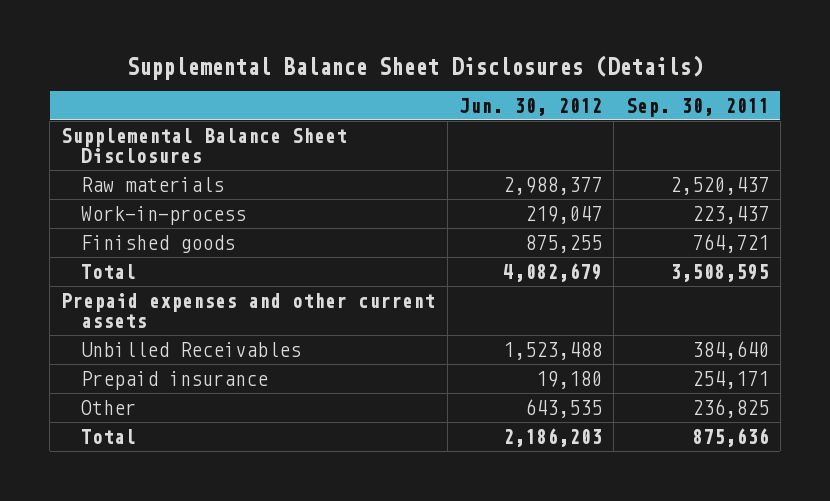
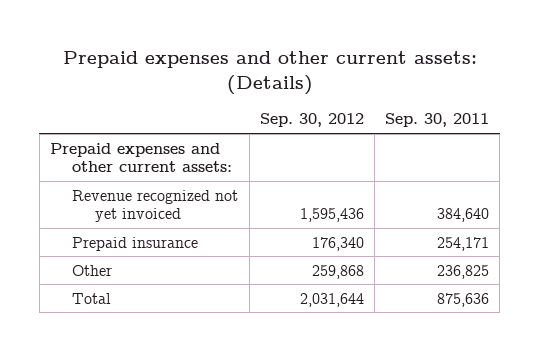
- Supplemental Balance Sheet Disclosures (Details)
+ Prepaid expenses and other current assets: (Details)
- | Jun. 30, 2012 | Sep. 30, 2011
+ | Sep. 30, 2012 | Sep. 30, 2011
- Supplemental Balance Sheet Disclosures
- Raw materials | 2,988,377 | 2,520,437
- Work-in-process | 219,047 | 223,437
- Finished goods | 875,255 | 764,721
- Total | 4,082,679 | 3,508,595
- Prepaid expenses and other current assets
- Unbilled Receivables | 1,523,488 | 384,640
+ Prepaid expenses and other current assets:
+ Revenue recognized not yet invoiced | 1,595,436 | 384,640

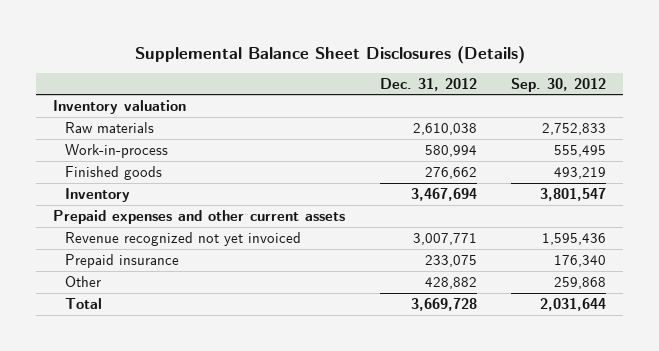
- Prepaid expenses and other current assets: (Details)
+ Supplemental Balance Sheet Disclosures (Details)
- | Sep. 30, 2012 | Sep. 30, 2011
+ | Dec. 31, 2012 | Sep. 30, 2012
- Prepaid expenses and other current assets:
+ Inventory valuation
+ Raw materials | 2,610,038 | 2,752,833
+ Work-in-process | 580,994 | 555,495
+ Finished goods | 276,662 | 493,219
+ Inventory | 3,467,694 | 3,801,547
+ Prepaid expenses and other current assets

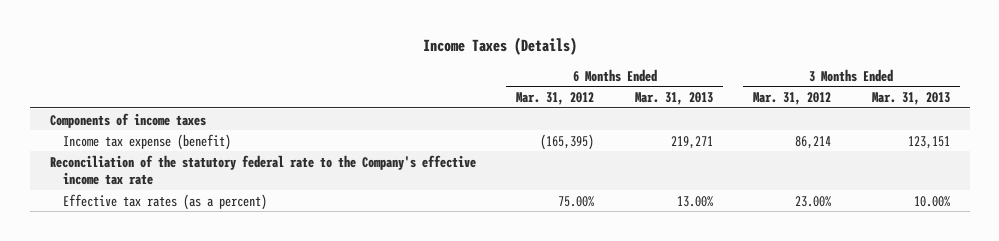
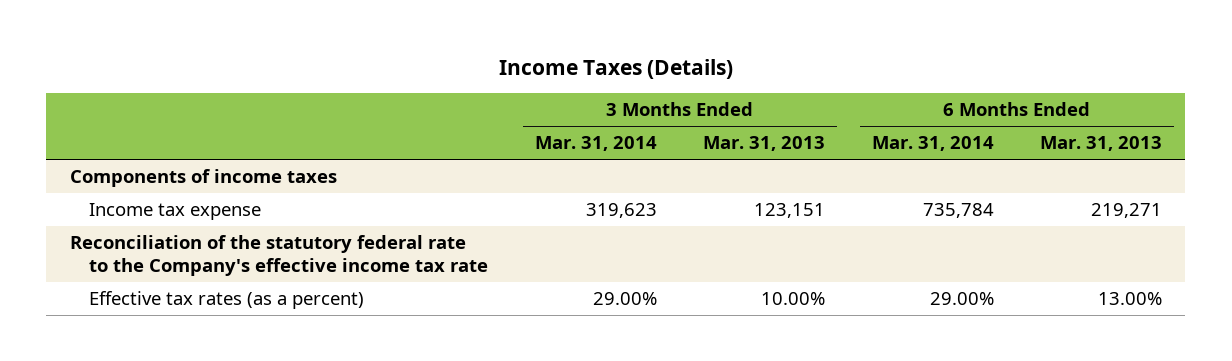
- | 6 Months Ended Mar. 31, 2012 | 6 Months Ended Mar. 31, 2013 | 3 Months Ended Mar. 31, 2012 | 3 Months Ended Mar. 31, 2013
+ | 3 Months Ended Mar. 31, 2014 | 3 Months Ended Mar. 31, 2013 | 6 Months Ended Mar. 31, 2014 | 6 Months Ended Mar. 31, 2013
- Income tax expense (benefit) | (165,395) | 219,271 | 86,214 | 123,151
+ Income tax expense | 319,623 | 123,151 | 735,784 | 219,271

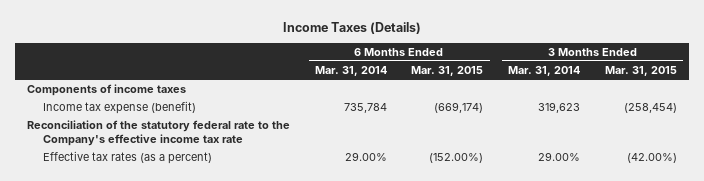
- | 3 Months Ended Mar. 31, 2014 | 3 Months Ended Mar. 31, 2013 | 6 Months Ended Mar. 31, 2014 | 6 Months Ended Mar. 31, 2013
+ | 6 Months Ended Mar. 31, 2014 | 6 Months Ended Mar. 31, 2015 | 3 Months Ended Mar. 31, 2014 | 3 Months Ended Mar. 31, 2015
- Income tax expense | 319,623 | 123,151 | 735,784 | 219,271
+ Income tax expense (benefit) | 735,784 | (669,174) | 319,623 | (258,454)

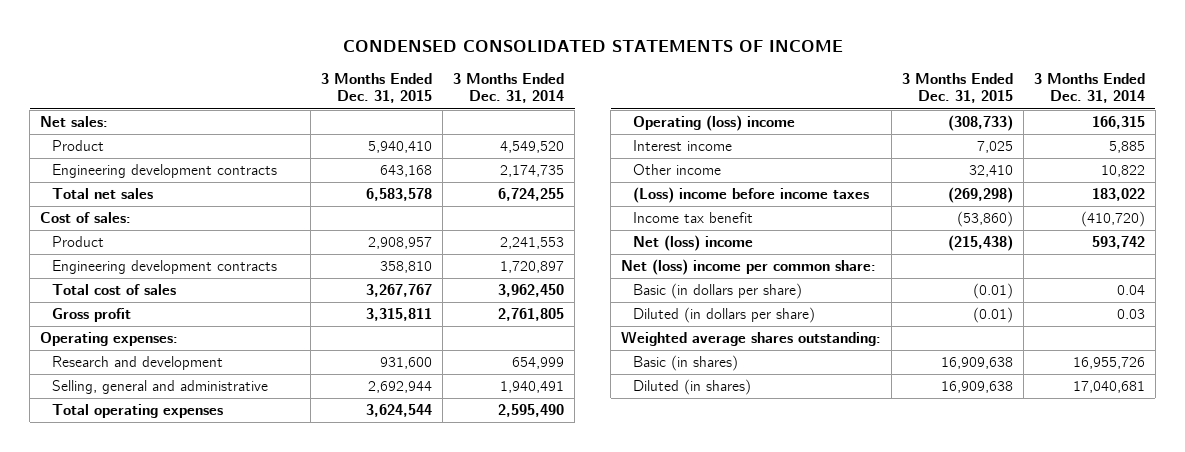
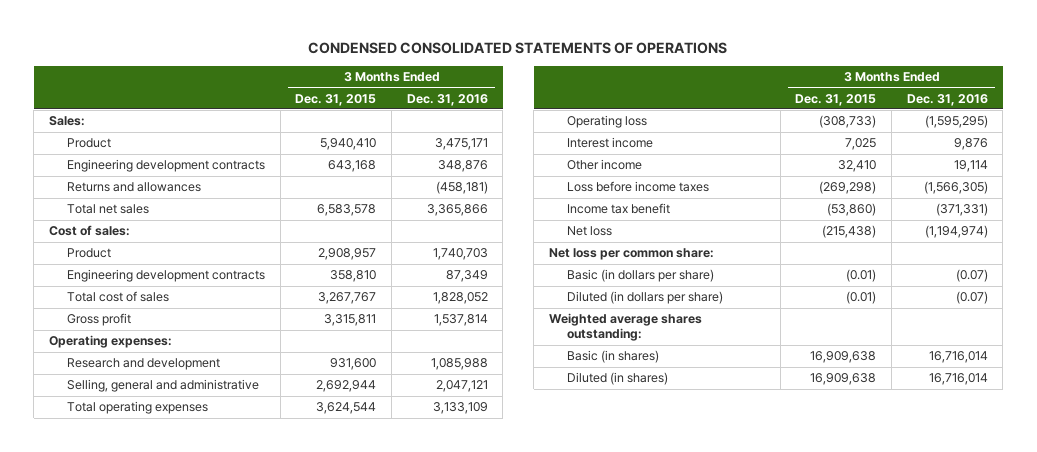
- CONDENSED CONSOLIDATED STATEMENTS OF INCOME
+ CONDENSED CONSOLIDATED STATEMENTS OF OPERATIONS
- | 3 Months Ended Dec. 31, 2015 | 3 Months Ended Dec. 31, 2014
+ | 3 Months Ended Dec. 31, 2015 | 3 Months Ended Dec. 31, 2016
- Net sales:
+ Sales:
+ Returns and allowances | | (458,181)
- Operating (loss) income | (308,733) | 166,315
+ Operating loss | (308,733) | (1,595,295)
- (Loss) income before income taxes | (269,298) | 183,022
+ Loss before income taxes | (269,298) | (1,566,305)
- Net (loss) income | (215,438) | 593,742
- Net (loss) income per common share:
+ Net loss | (215,438) | (1,194,974)
+ Net loss per common share:

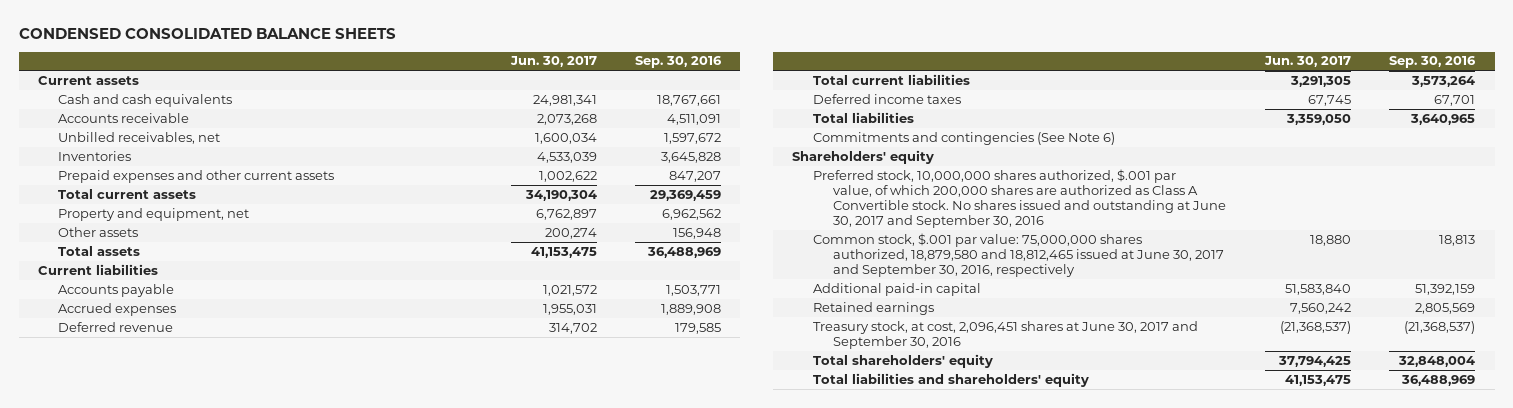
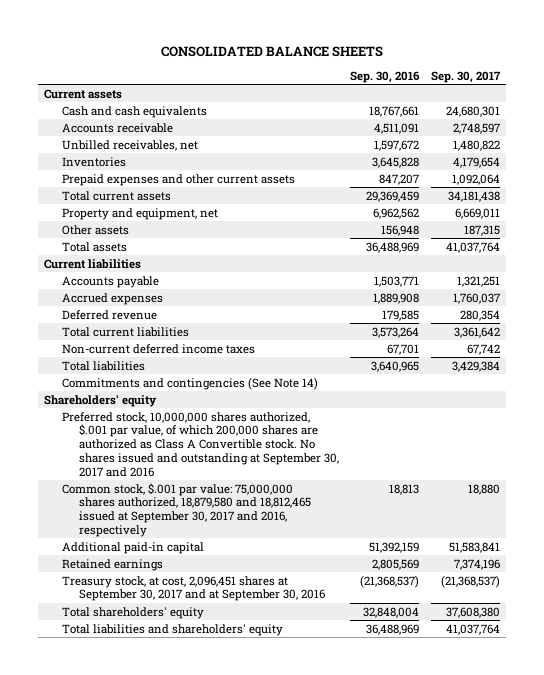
- CONDENSED CONSOLIDATED BALANCE SHEETS
+ CONSOLIDATED BALANCE SHEETS
- | Jun. 30, 2017 | Sep. 30, 2016
+ | Sep. 30, 2016 | Sep. 30, 2017
- Deferred income taxes | 67,745 | 67,701
+ Non-current deferred income taxes | 67,701 | 67,742
- Commitments and contingencies (See Note 6)
+ Commitments and contingencies (See Note 14)
- Preferred stock, 10,000,000 shares authorized, $.001 par value, of which 200,000 shares are authorized as Class A Convertible stock. No shares issued and outstanding at June 30, 2017 and September 30, 2016
- Common stock, $.001 par value: 75,000,000 shares authorized, 18,879,580 and 18,812,465 issued at June 30, 2017 and September 30, 2016, respectively | 18,880 | 18,813
+ Preferred stock, 10,000,000 shares authorized, $.001 par value, of which 200,000 shares are authorized as Class A Convertible stock. No shares issued and outstanding at September 30, 2017 and 2016
+ Common stock, $.001 par value: 75,000,000 shares authorized, 18,879,580 and 18,812,465 issued at September 30, 2017 and 2016, respectively | 18,813 | 18,880
- Treasury stock, at cost, 2,096,451 shares at June 30, 2017 and September 30, 2016 | (21,368,537) | (21,368,537)
+ Treasury stock, at cost, 2,096,451 shares at September 30, 2017 and at September 30, 2016 | (21,368,537) | (21,368,537)

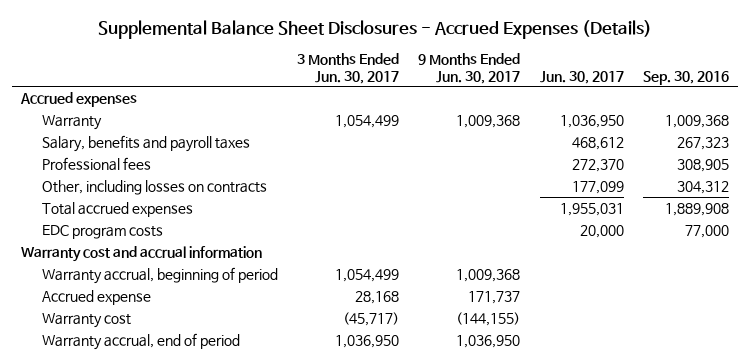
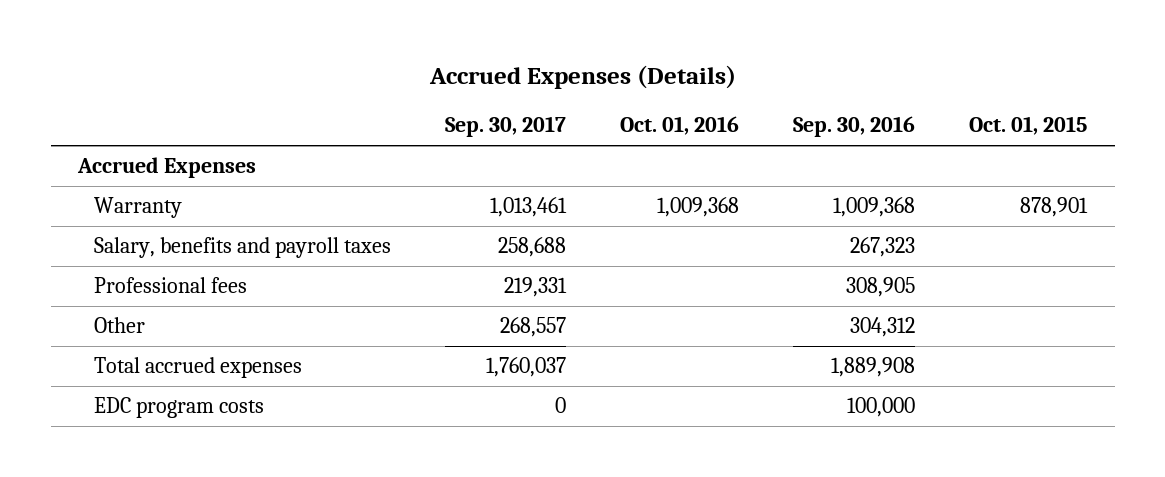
- Supplemental Balance Sheet Disclosures - Accrued Expenses (Details)
+ Accrued Expenses (Details)
- | 3 Months Ended Jun. 30, 2017 | 9 Months Ended Jun. 30, 2017 | Jun. 30, 2017 | Sep. 30, 2016
+ | Sep. 30, 2017 | Oct. 01, 2016 | Sep. 30, 2016 | Oct. 01, 2015
- Accrued expenses
+ Accrued Expenses
- Other, including losses on contracts | | | 177,099 | 304,312
+ Other | 268,557 | | 304,312 |
- EDC program costs | | | 20,000 | 77,000
- Warranty cost and accrual information
- Warranty accrual, beginning of period | 1,054,499 | 1,009,368 | |
- Accrued expense | 28,168 | 171,737 | |
- Warranty cost | (45,717) | (144,155) | |
- Warranty accrual, end of period | 1,036,950 | 1,036,950 | |
+ EDC program costs | 0 | | 100,000 |

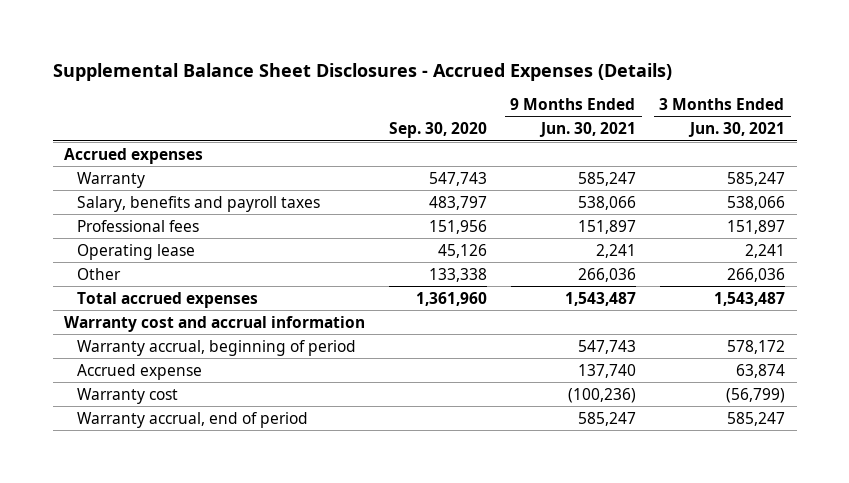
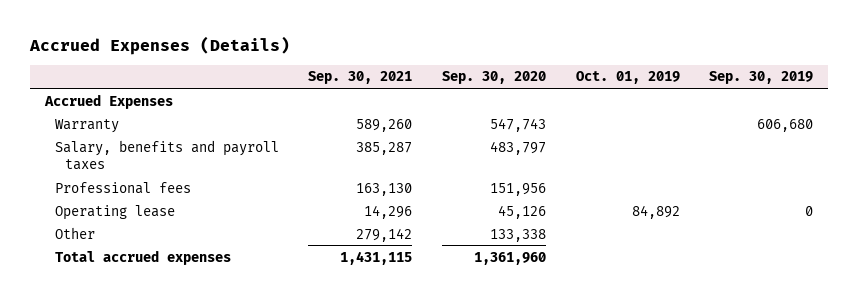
- Supplemental Balance Sheet Disclosures - Accrued Expenses (Details)
+ Accrued Expenses (Details)
- | Sep. 30, 2020 | 9 Months Ended Jun. 30, 2021 | 3 Months Ended Jun. 30, 2021
+ | Sep. 30, 2021 | Sep. 30, 2020 | Oct. 01, 2019 | Sep. 30, 2019
- Accrued expenses
+ Accrued Expenses
- Warranty cost and accrual information
- Warranty accrual, beginning of period | | 547,743 | 578,172
- Accrued expense | | 137,740 | 63,874
- Warranty cost | | (100,236) | (56,799)
- Warranty accrual, end of period | | 585,247 | 585,247

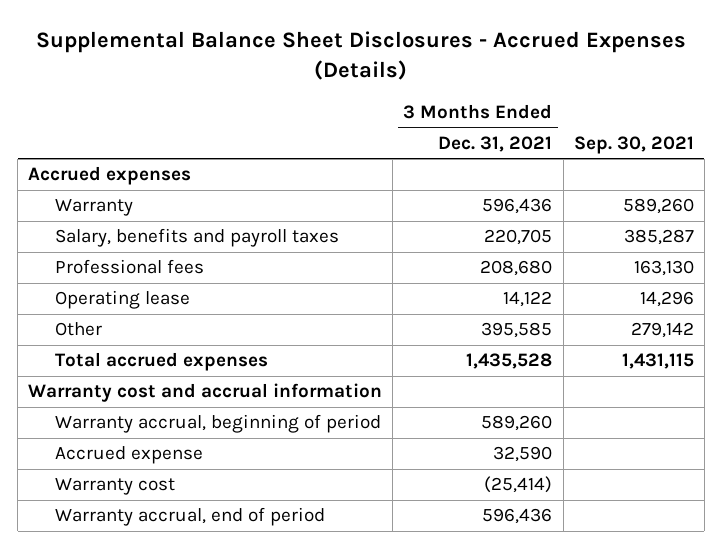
- Accrued Expenses (Details)
+ Supplemental Balance Sheet Disclosures - Accrued Expenses (Details)
- | Sep. 30, 2021 | Sep. 30, 2020 | Oct. 01, 2019 | Sep. 30, 2019
+ | 3 Months Ended Dec. 31, 2021 | Sep. 30, 2021
- Accrued Expenses
+ Accrued expenses
+ Warranty cost and accrual information
+ Warranty accrual, beginning of period | 589,260 |
+ Accrued expense | 32,590 |
+ Warranty cost | (25,414) |
+ Warranty accrual, end of period | 596,436 |

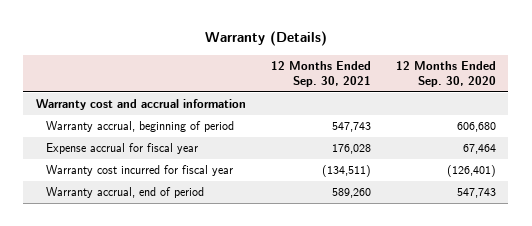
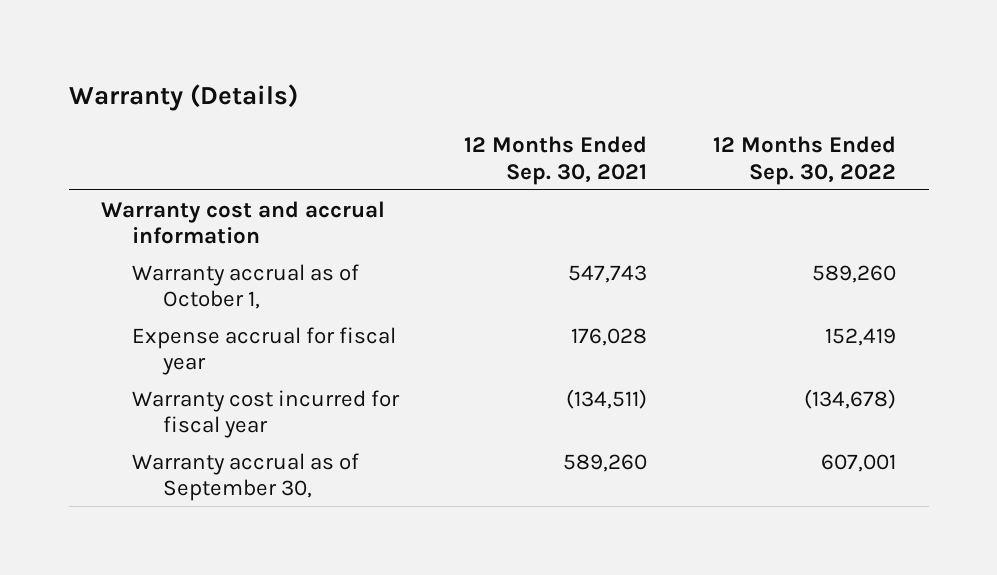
- | 12 Months Ended Sep. 30, 2021 | 12 Months Ended Sep. 30, 2020
+ | 12 Months Ended Sep. 30, 2021 | 12 Months Ended Sep. 30, 2022
- Warranty accrual, beginning of period | 547,743 | 606,680
+ Warranty accrual as of October 1, | 547,743 | 589,260
- Warranty accrual, end of period | 589,260 | 547,743
+ Warranty accrual as of September 30, | 589,260 | 607,001

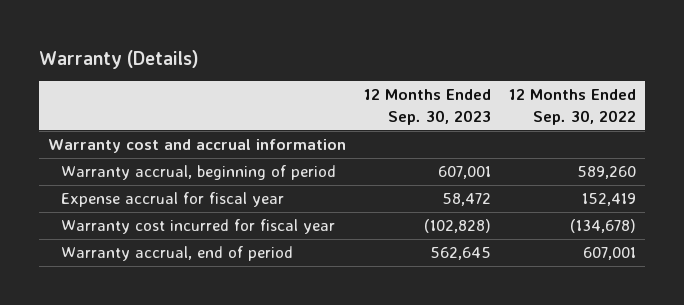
- | 12 Months Ended Sep. 30, 2021 | 12 Months Ended Sep. 30, 2022
+ | 12 Months Ended Sep. 30, 2023 | 12 Months Ended Sep. 30, 2022
- Warranty accrual as of October 1, | 547,743 | 589,260
+ Warranty accrual, beginning of period | 607,001 | 589,260
- Warranty accrual as of September 30, | 589,260 | 607,001
+ Warranty accrual, end of period | 562,645 | 607,001

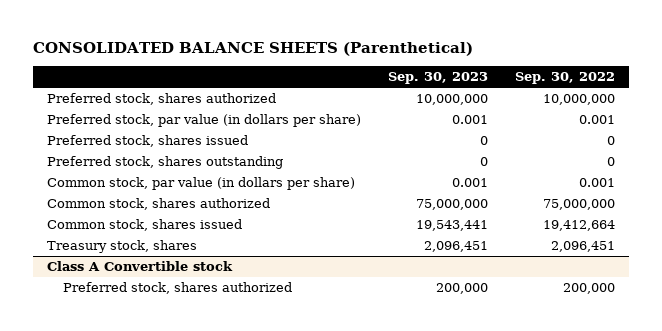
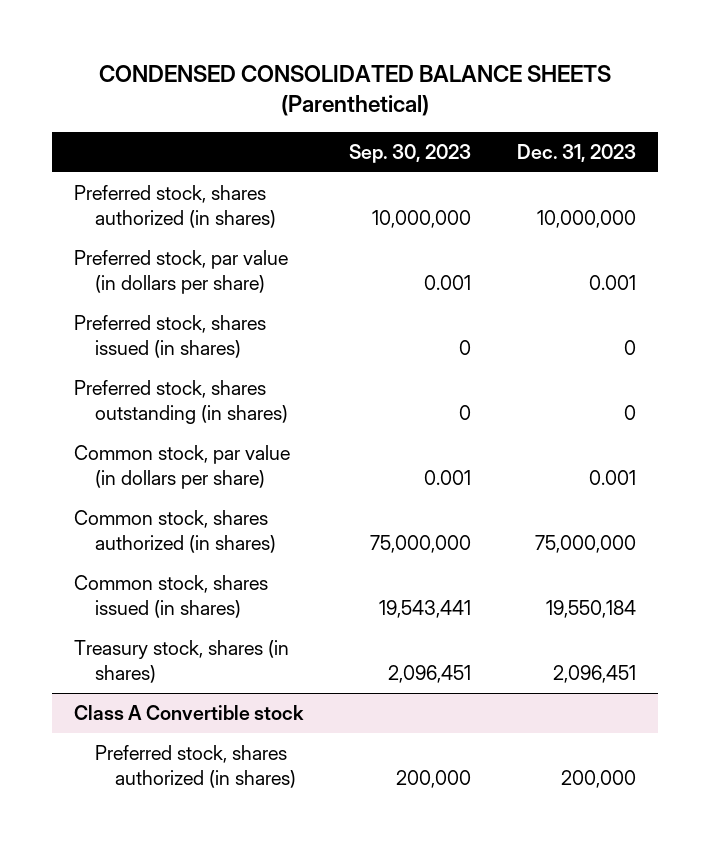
- CONSOLIDATED BALANCE SHEETS (Parenthetical)
+ CONDENSED CONSOLIDATED BALANCE SHEETS (Parenthetical)
- | Sep. 30, 2023 | Sep. 30, 2022
+ | Sep. 30, 2023 | Dec. 31, 2023
- Preferred stock, shares authorized | 10,000,000 | 10,000,000
+ Preferred stock, shares authorized (in shares) | 10,000,000 | 10,000,000
- Preferred stock, shares issued | 0 | 0
- Preferred stock, shares outstanding | 0 | 0
+ Preferred stock, shares issued (in shares) | 0 | 0
+ Preferred stock, shares outstanding (in shares) | 0 | 0
- Common stock, shares authorized | 75,000,000 | 75,000,000
- Common stock, shares issued | 19,543,441 | 19,412,664
- Treasury stock, shares | 2,096,451 | 2,096,451
+ Common stock, shares authorized (in shares) | 75,000,000 | 75,000,000
+ Common stock, shares issued (in shares) | 19,543,441 | 19,550,184
+ Treasury stock, shares (in shares) | 2,096,451 | 2,096,451
@ Class A Convertible stock
- Preferred stock, shares authorized | 200,000 | 200,000
+ Preferred stock, shares authorized (in shares) | 200,000 | 200,000

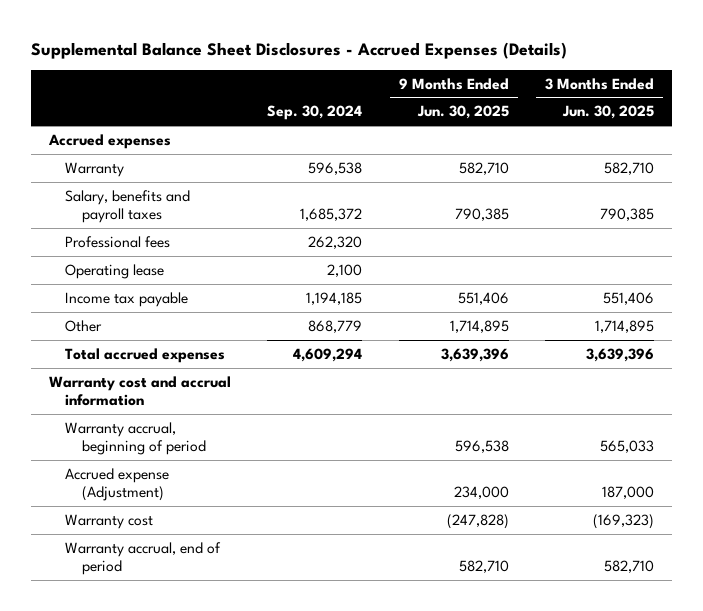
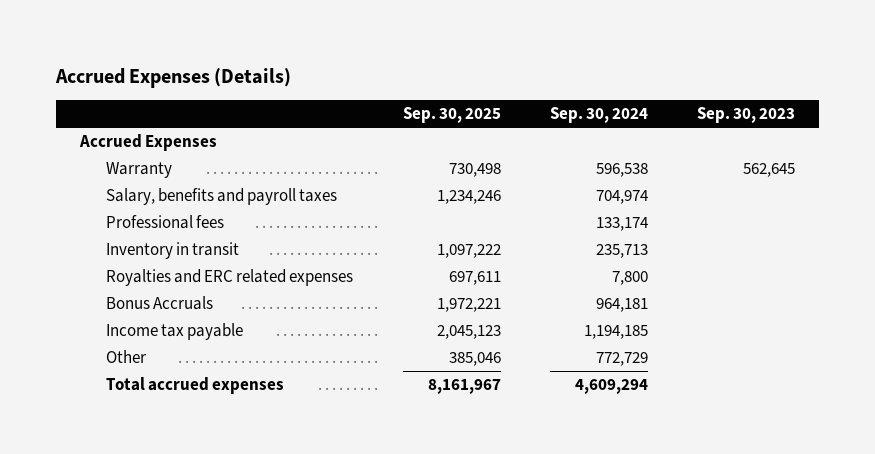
- Supplemental Balance Sheet Disclosures - Accrued Expenses (Details)
+ Accrued Expenses (Details)
- | Sep. 30, 2024 | 9 Months Ended Jun. 30, 2025 | 3 Months Ended Jun. 30, 2025
+ | Sep. 30, 2025 | Sep. 30, 2024 | Sep. 30, 2023
- Accrued expenses
+ Accrued Expenses
- Salary, benefits and payroll taxes | 1,685,372 | 790,385 | 790,385
- Professional fees | 262,320 | |
- Operating lease | 2,100 | |
+ Salary, benefits and payroll taxes | 1,234,246 | 704,974 |
+ Professional fees | | 133,174 |
+ Inventory in transit | 1,097,222 | 235,713 |
+ Royalties and ERC related expenses | 697,611 | 7,800 |
+ Bonus Accruals | 1,972,221 | 964,181 |
- Other | 868,779 | 1,714,895 | 1,714,895
+ Other | 385,046 | 772,729 |
- Warranty cost and accrual information
- Warranty accrual, beginning of period | | 596,538 | 565,033
- Accrued expense (Adjustment) | | 234,000 | 187,000
- Warranty cost | | (247,828) | (169,323)
- Warranty accrual, end of period | | 582,710 | 582,710

